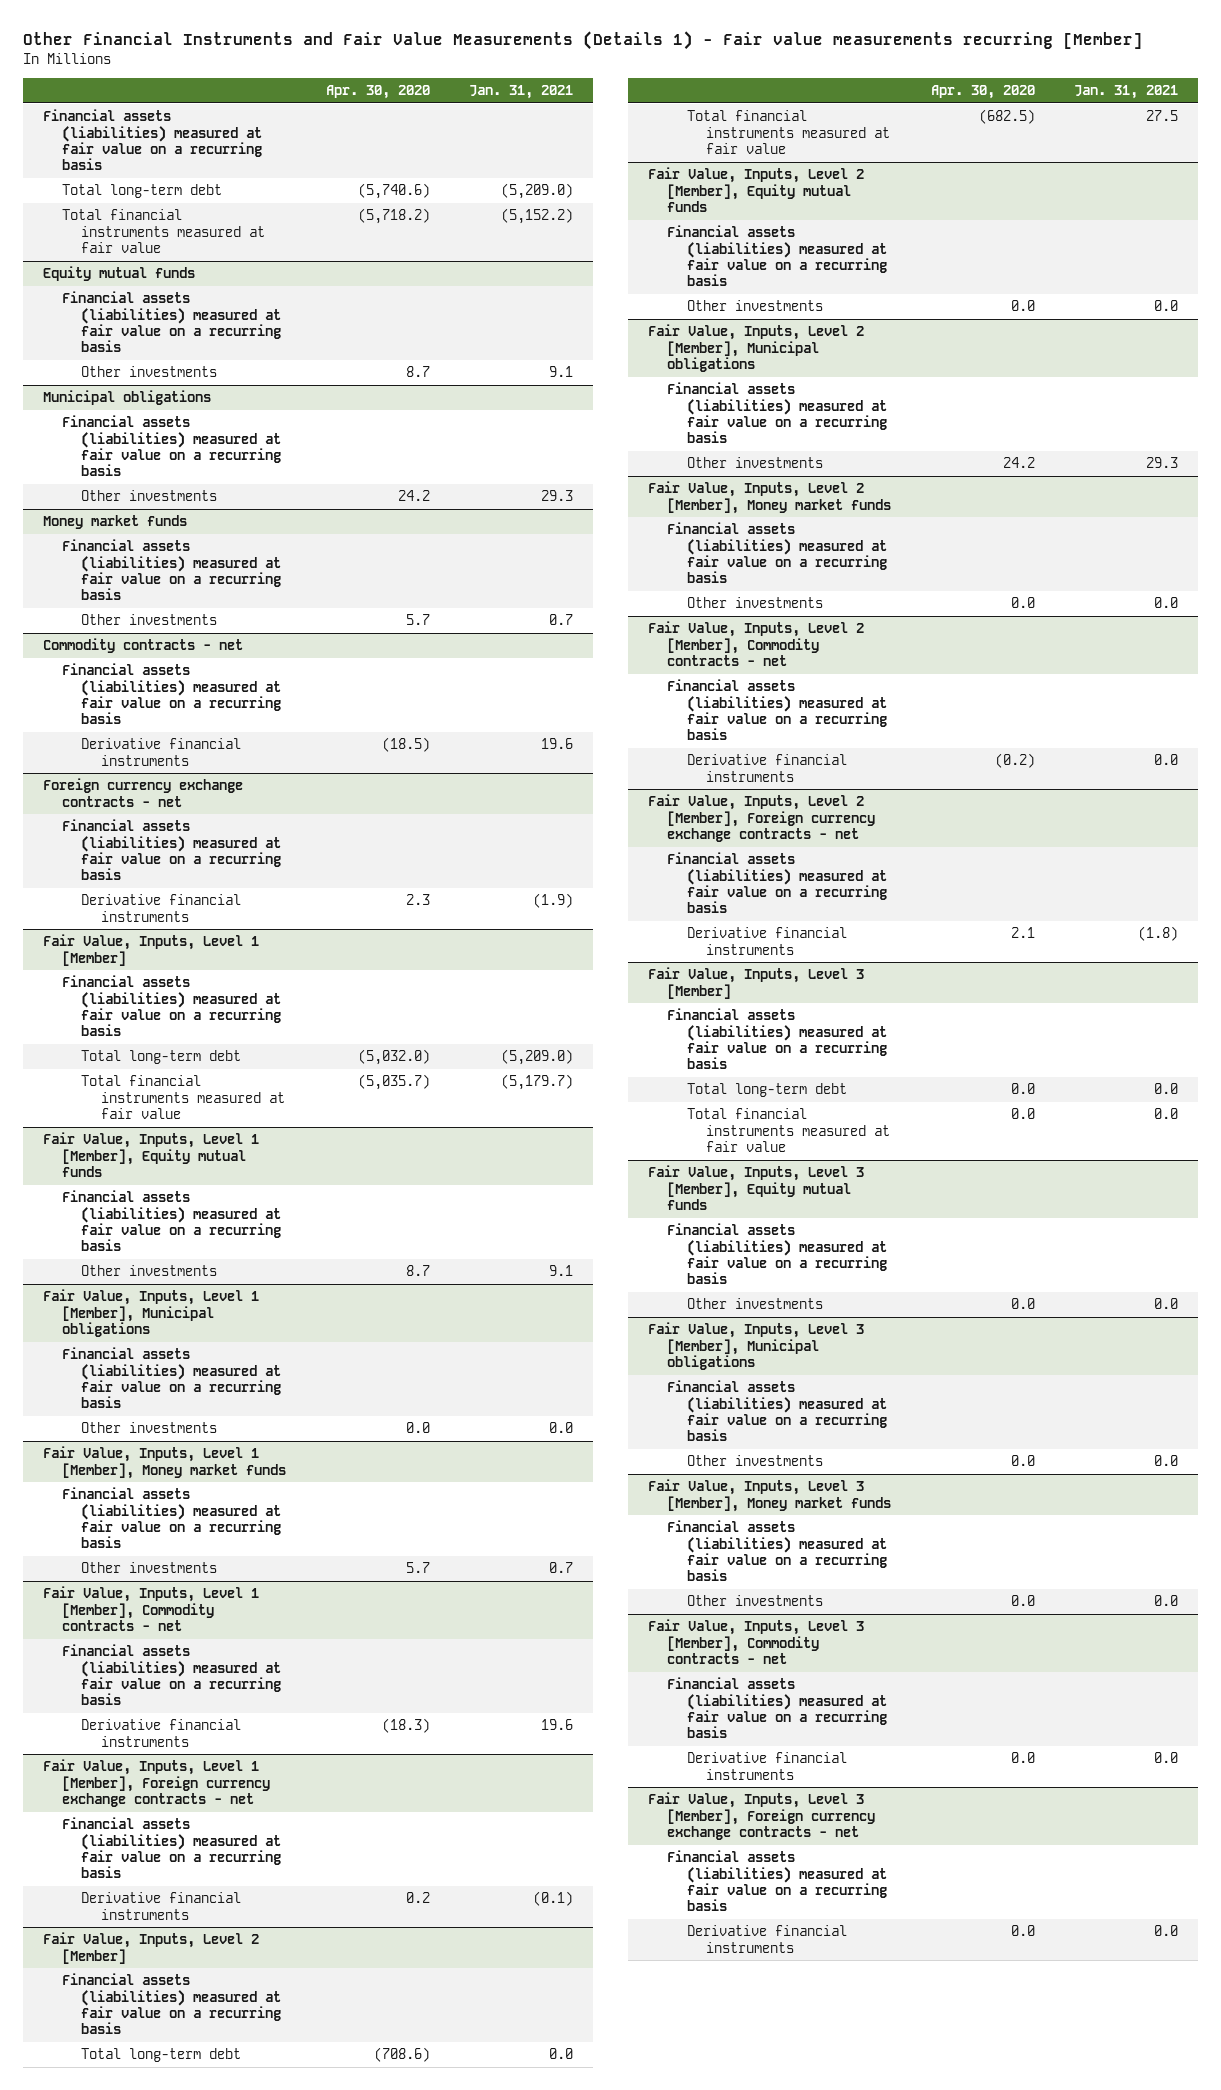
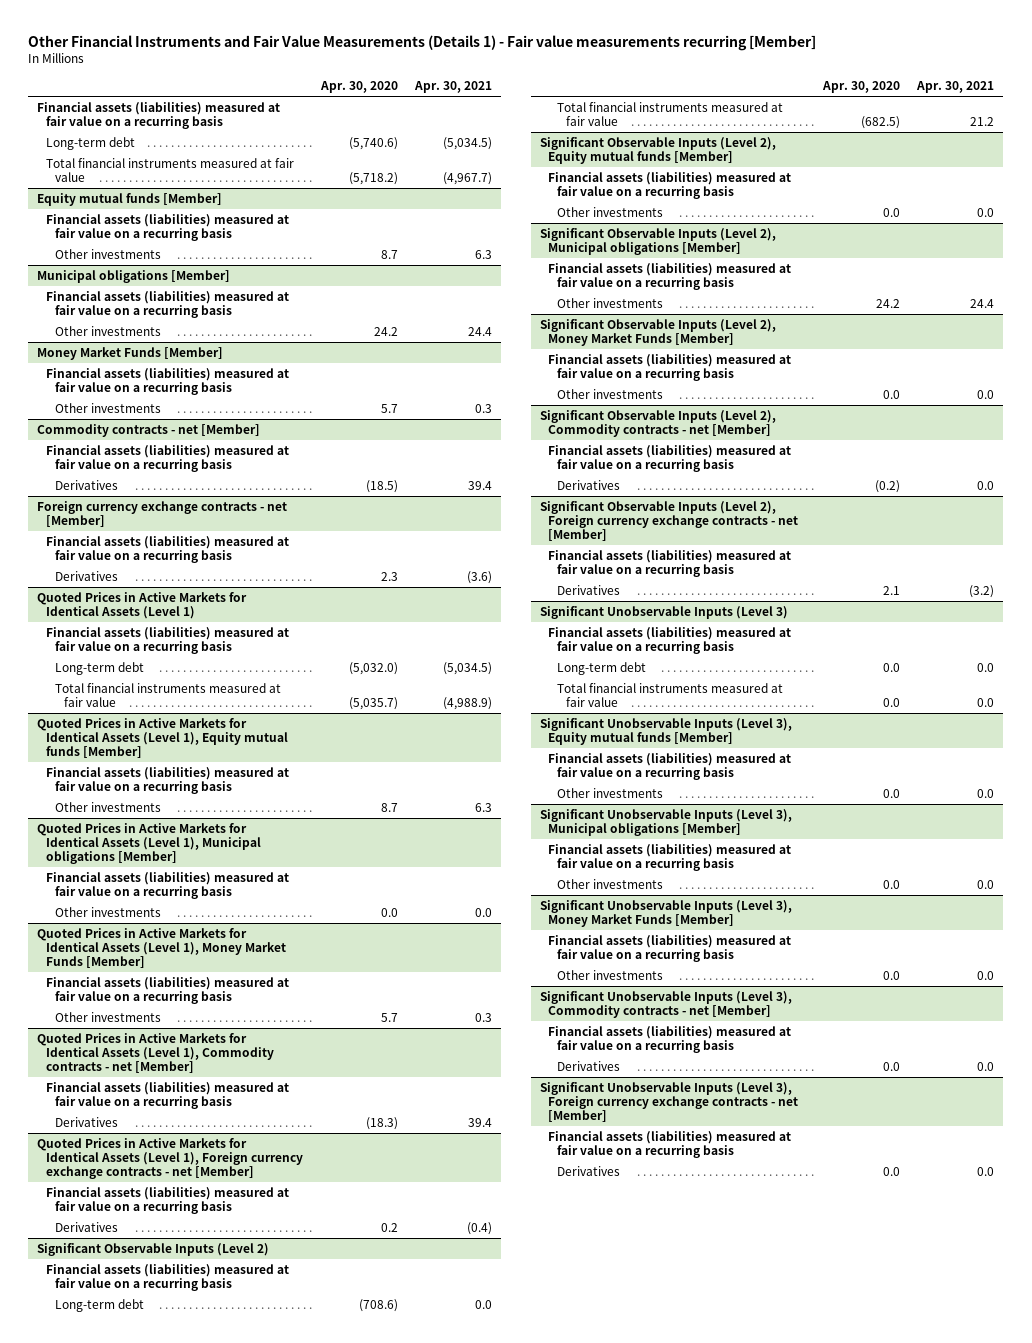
- | Apr. 30, 2020 | Jan. 31, 2021
+ | Apr. 30, 2020 | Apr. 30, 2021
- Total long-term debt | (5,740.6) | (5,209.0)
+ Long-term debt | (5,740.6) | (5,034.5)
- Equity mutual funds
+ Equity mutual funds [Member]
- Municipal obligations
+ Municipal obligations [Member]
- Money market funds
+ Money Market Funds [Member]
- Commodity contracts - net
+ Commodity contracts - net [Member]
- Derivative financial instruments | (18.5) | 19.6
- Foreign currency exchange contracts - net
+ Derivatives | (18.5) | 39.4
+ Foreign currency exchange contracts - net [Member]
- Derivative financial instruments | 2.3 | (1.9)
- Fair Value, Inputs, Level 1 [Member]
+ Derivatives | 2.3 | (3.6)
+ Quoted Prices in Active Markets for Identical Assets (Level 1)
- Total long-term debt | (5,032.0) | (5,209.0)
+ Long-term debt | (5,032.0) | (5,034.5)
- Fair Value, Inputs, Level 1 [Member], Equity mutual funds
+ Quoted Prices in Active Markets for Identical Assets (Level 1), Equity mutual funds [Member]
- Fair Value, Inputs, Level 1 [Member], Municipal obligations
+ Quoted Prices in Active Markets for Identical Assets (Level 1), Municipal obligations [Member]
- Fair Value, Inputs, Level 1 [Member], Money market funds
+ Quoted Prices in Active Markets for Identical Assets (Level 1), Money Market Funds [Member]
- Fair Value, Inputs, Level 1 [Member], Commodity contracts - net
+ Quoted Prices in Active Markets for Identical Assets (Level 1), Commodity contracts - net [Member]
- Derivative financial instruments | (18.3) | 19.6
- Fair Value, Inputs, Level 1 [Member], Foreign currency exchange contracts - net
+ Derivatives | (18.3) | 39.4
+ Quoted Prices in Active Markets for Identical Assets (Level 1), Foreign currency exchange contracts - net [Member]
- Derivative financial instruments | 0.2 | (0.1)
- Fair Value, Inputs, Level 2 [Member]
+ Derivatives | 0.2 | (0.4)
+ Significant Observable Inputs (Level 2)
- Total long-term debt | (708.6) | 0.0
+ Long-term debt | (708.6) | 0.0
- Fair Value, Inputs, Level 2 [Member], Equity mutual funds
+ Significant Observable Inputs (Level 2), Equity mutual funds [Member]
- Fair Value, Inputs, Level 2 [Member], Municipal obligations
+ Significant Observable Inputs (Level 2), Municipal obligations [Member]
- Fair Value, Inputs, Level 2 [Member], Money market funds
+ Significant Observable Inputs (Level 2), Money Market Funds [Member]
- Fair Value, Inputs, Level 2 [Member], Commodity contracts - net
+ Significant Observable Inputs (Level 2), Commodity contracts - net [Member]
- Derivative financial instruments | (0.2) | 0.0
- Fair Value, Inputs, Level 2 [Member], Foreign currency exchange contracts - net
+ Derivatives | (0.2) | 0.0
+ Significant Observable Inputs (Level 2), Foreign currency exchange contracts - net [Member]
- Derivative financial instruments | 2.1 | (1.8)
- Fair Value, Inputs, Level 3 [Member]
+ Derivatives | 2.1 | (3.2)
+ Significant Unobservable Inputs (Level 3)
- Total long-term debt | 0.0 | 0.0
+ Long-term debt | 0.0 | 0.0
- Fair Value, Inputs, Level 3 [Member], Equity mutual funds
+ Significant Unobservable Inputs (Level 3), Equity mutual funds [Member]
- Fair Value, Inputs, Level 3 [Member], Municipal obligations
+ Significant Unobservable Inputs (Level 3), Municipal obligations [Member]
- Fair Value, Inputs, Level 3 [Member], Money market funds
+ Significant Unobservable Inputs (Level 3), Money Market Funds [Member]
- Fair Value, Inputs, Level 3 [Member], Commodity contracts - net
+ Significant Unobservable Inputs (Level 3), Commodity contracts - net [Member]
- Derivative financial instruments | 0.0 | 0.0
- Fair Value, Inputs, Level 3 [Member], Foreign currency exchange contracts - net
+ Derivatives | 0.0 | 0.0
+ Significant Unobservable Inputs (Level 3), Foreign currency exchange contracts - net [Member]
- Derivative financial instruments | 0.0 | 0.0
+ Derivatives | 0.0 | 0.0

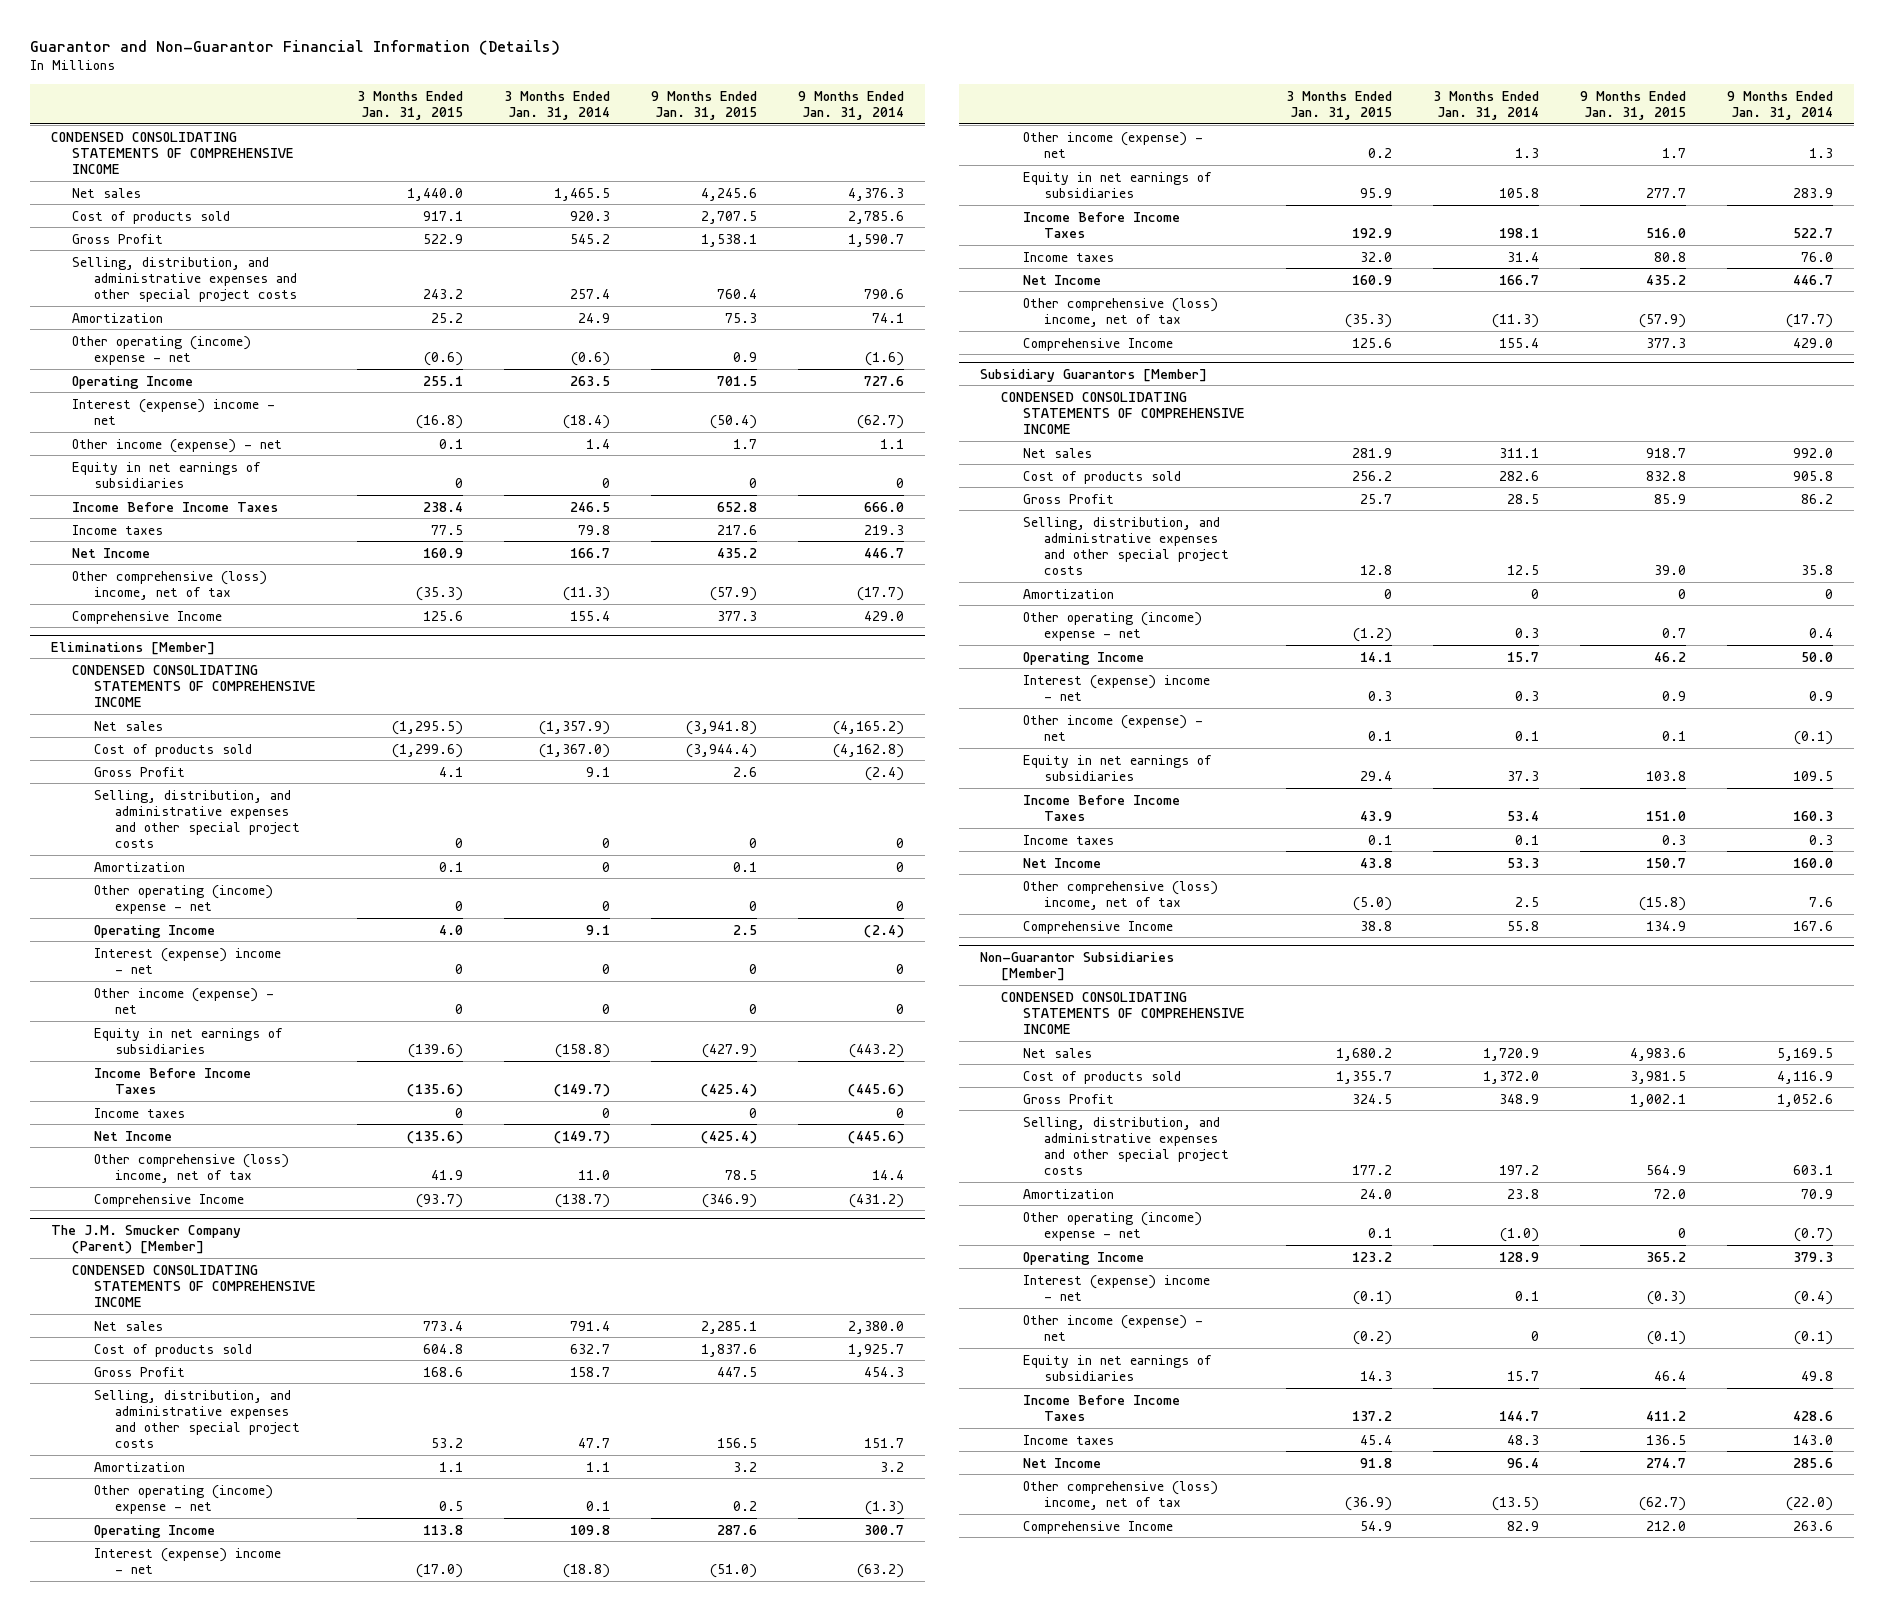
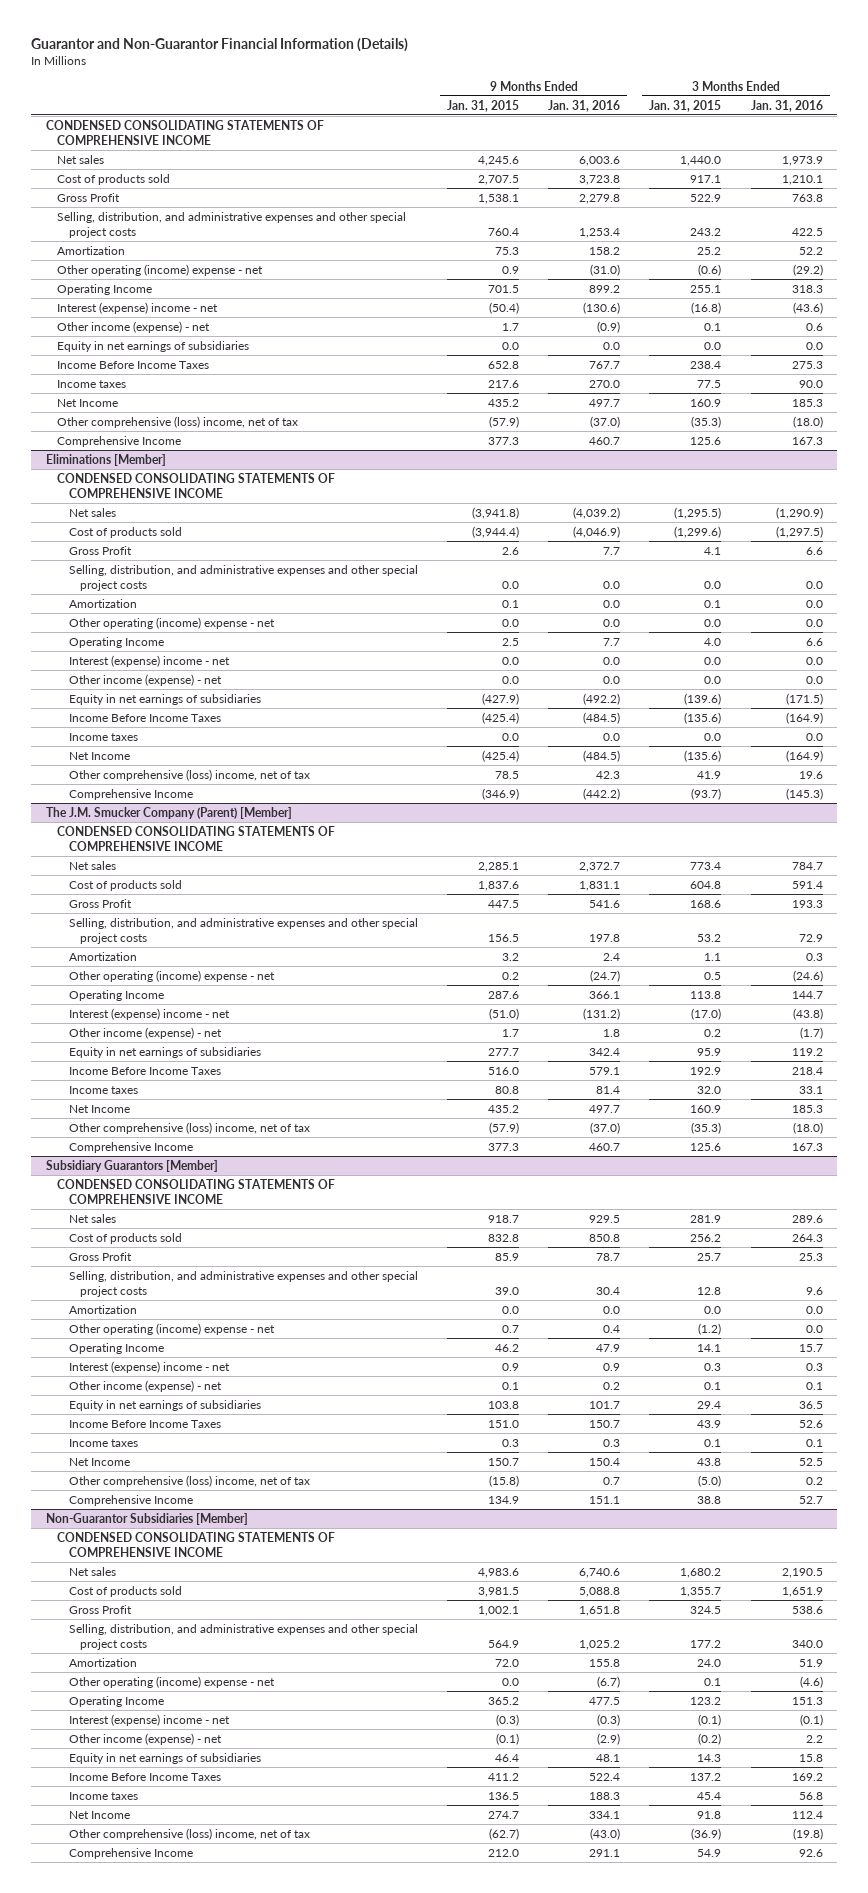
- | 3 Months Ended Jan. 31, 2015 | 3 Months Ended Jan. 31, 2014 | 9 Months Ended Jan. 31, 2015 | 9 Months Ended Jan. 31, 2014
+ | 9 Months Ended Jan. 31, 2015 | 9 Months Ended Jan. 31, 2016 | 3 Months Ended Jan. 31, 2015 | 3 Months Ended Jan. 31, 2016
- Equity in net earnings of subsidiaries | 0 | 0 | 0 | 0
+ Equity in net earnings of subsidiaries | 0.0 | 0.0 | 0.0 | 0.0
@ Eliminations [Member]
- Selling, distribution, and administrative expenses and other special project costs | 0 | 0 | 0 | 0
+ Selling, distribution, and administrative expenses and other special project costs | 0.0 | 0.0 | 0.0 | 0.0
- Other operating (income) expense - net | 0 | 0 | 0 | 0
+ Other operating (income) expense - net | 0.0 | 0.0 | 0.0 | 0.0
- Interest (expense) income - net | 0 | 0 | 0 | 0
- Other income (expense) - net | 0 | 0 | 0 | 0
+ Interest (expense) income - net | 0.0 | 0.0 | 0.0 | 0.0
+ Other income (expense) - net | 0.0 | 0.0 | 0.0 | 0.0
- Income taxes | 0 | 0 | 0 | 0
+ Income taxes | 0.0 | 0.0 | 0.0 | 0.0
@ Subsidiary Guarantors [Member]
- Amortization | 0 | 0 | 0 | 0
+ Amortization | 0.0 | 0.0 | 0.0 | 0.0
@ Non-Guarantor Subsidiaries [Member]
- Other operating (income) expense - net | 0.1 | (1.0) | 0 | (0.7)
+ Other operating (income) expense - net | 0.0 | (6.7) | 0.1 | (4.6)

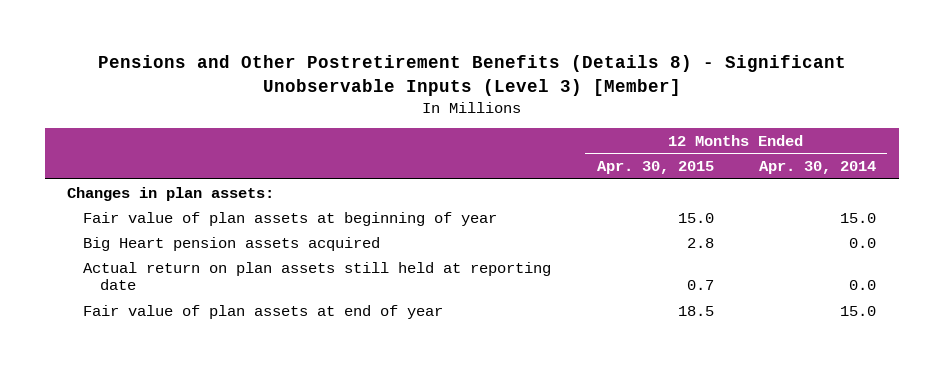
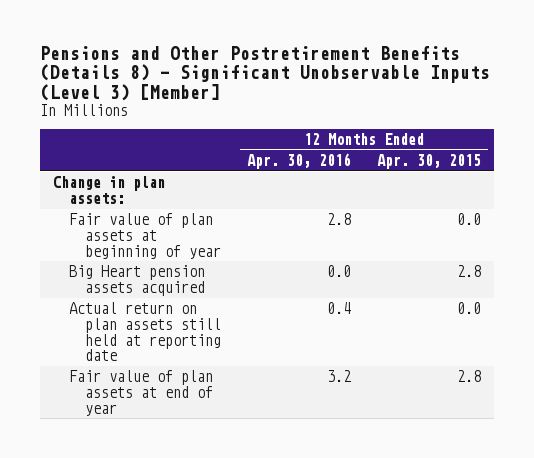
- | 12 Months Ended Apr. 30, 2015 | 12 Months Ended Apr. 30, 2014
+ | 12 Months Ended Apr. 30, 2016 | 12 Months Ended Apr. 30, 2015
- Changes in plan assets:
- Fair value of plan assets at beginning of year | 15.0 | 15.0
+ Change in plan assets:
+ Fair value of plan assets at beginning of year | 2.8 | 0.0
- Actual return on plan assets still held at reporting date | 0.7 | 0.0
- Fair value of plan assets at end of year | 18.5 | 15.0
+ Actual return on plan assets still held at reporting date | 0.4 | 0.0
+ Fair value of plan assets at end of year | 3.2 | 2.8

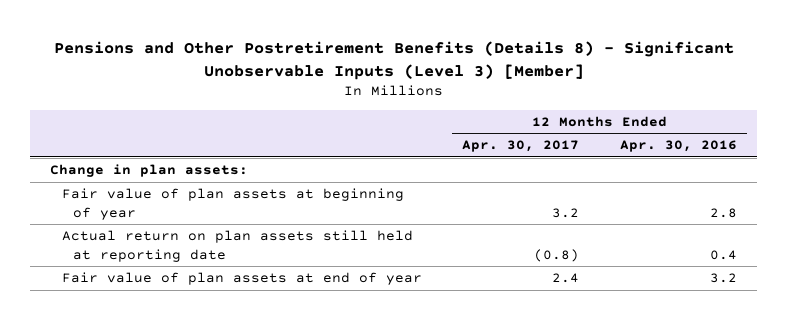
- | 12 Months Ended Apr. 30, 2016 | 12 Months Ended Apr. 30, 2015
+ | 12 Months Ended Apr. 30, 2017 | 12 Months Ended Apr. 30, 2016
- Big Heart pension assets acquired | 0.0 | 2.8

